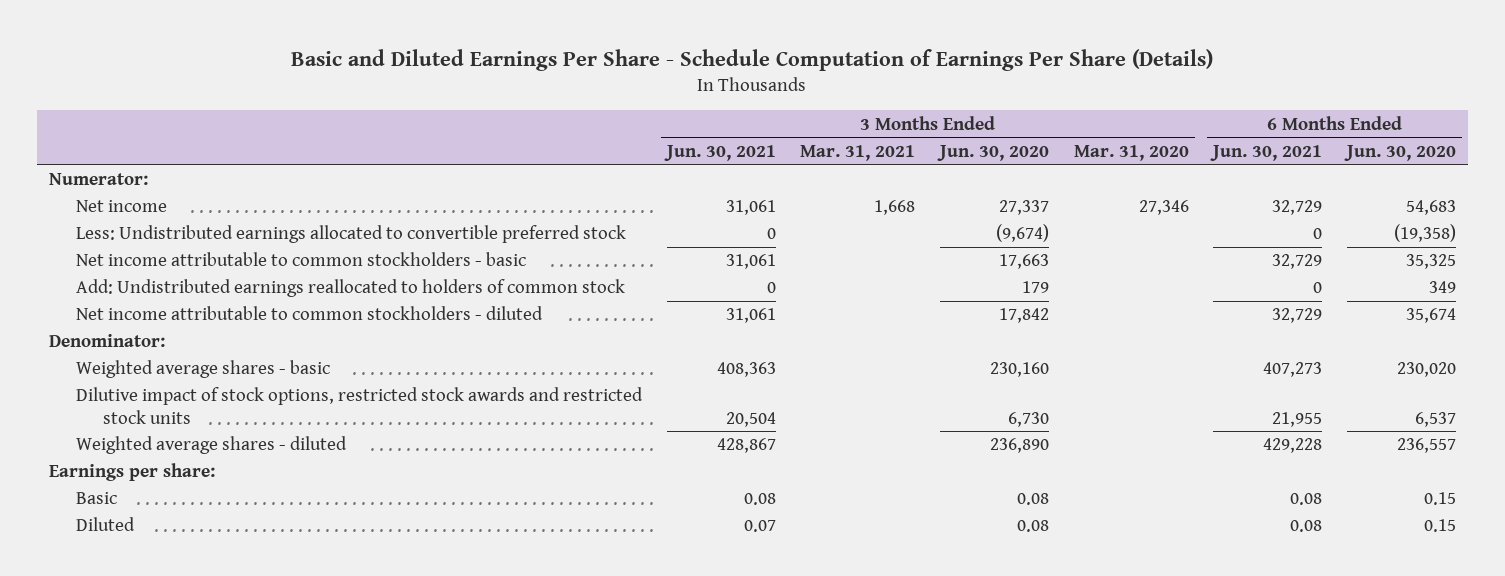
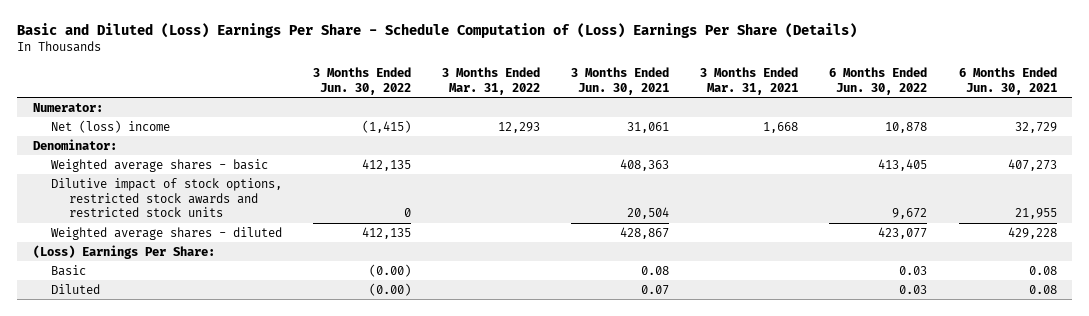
- Basic and Diluted Earnings Per Share - Schedule Computation of Earnings Per Share (Details)
+ Basic and Diluted (Loss) Earnings Per Share - Schedule Computation of (Loss) Earnings Per Share (Details)
- | 3 Months Ended Jun. 30, 2021 | 3 Months Ended Mar. 31, 2021 | 3 Months Ended Jun. 30, 2020 | 3 Months Ended Mar. 31, 2020 | 6 Months Ended Jun. 30, 2021 | 6 Months Ended Jun. 30, 2020
+ | 3 Months Ended Jun. 30, 2022 | 3 Months Ended Mar. 31, 2022 | 3 Months Ended Jun. 30, 2021 | 3 Months Ended Mar. 31, 2021 | 6 Months Ended Jun. 30, 2022 | 6 Months Ended Jun. 30, 2021
- Net income | 31,061 | 1,668 | 27,337 | 27,346 | 32,729 | 54,683
- Less: Undistributed earnings allocated to convertible preferred stock | 0 | | (9,674) | | 0 | (19,358)
- Net income attributable to common stockholders - basic | 31,061 | | 17,663 | | 32,729 | 35,325
- Add: Undistributed earnings reallocated to holders of common stock | 0 | | 179 | | 0 | 349
- Net income attributable to common stockholders - diluted | 31,061 | | 17,842 | | 32,729 | 35,674
+ Net (loss) income | (1,415) | 12,293 | 31,061 | 1,668 | 10,878 | 32,729
- Earnings per share:
+ (Loss) Earnings Per Share:

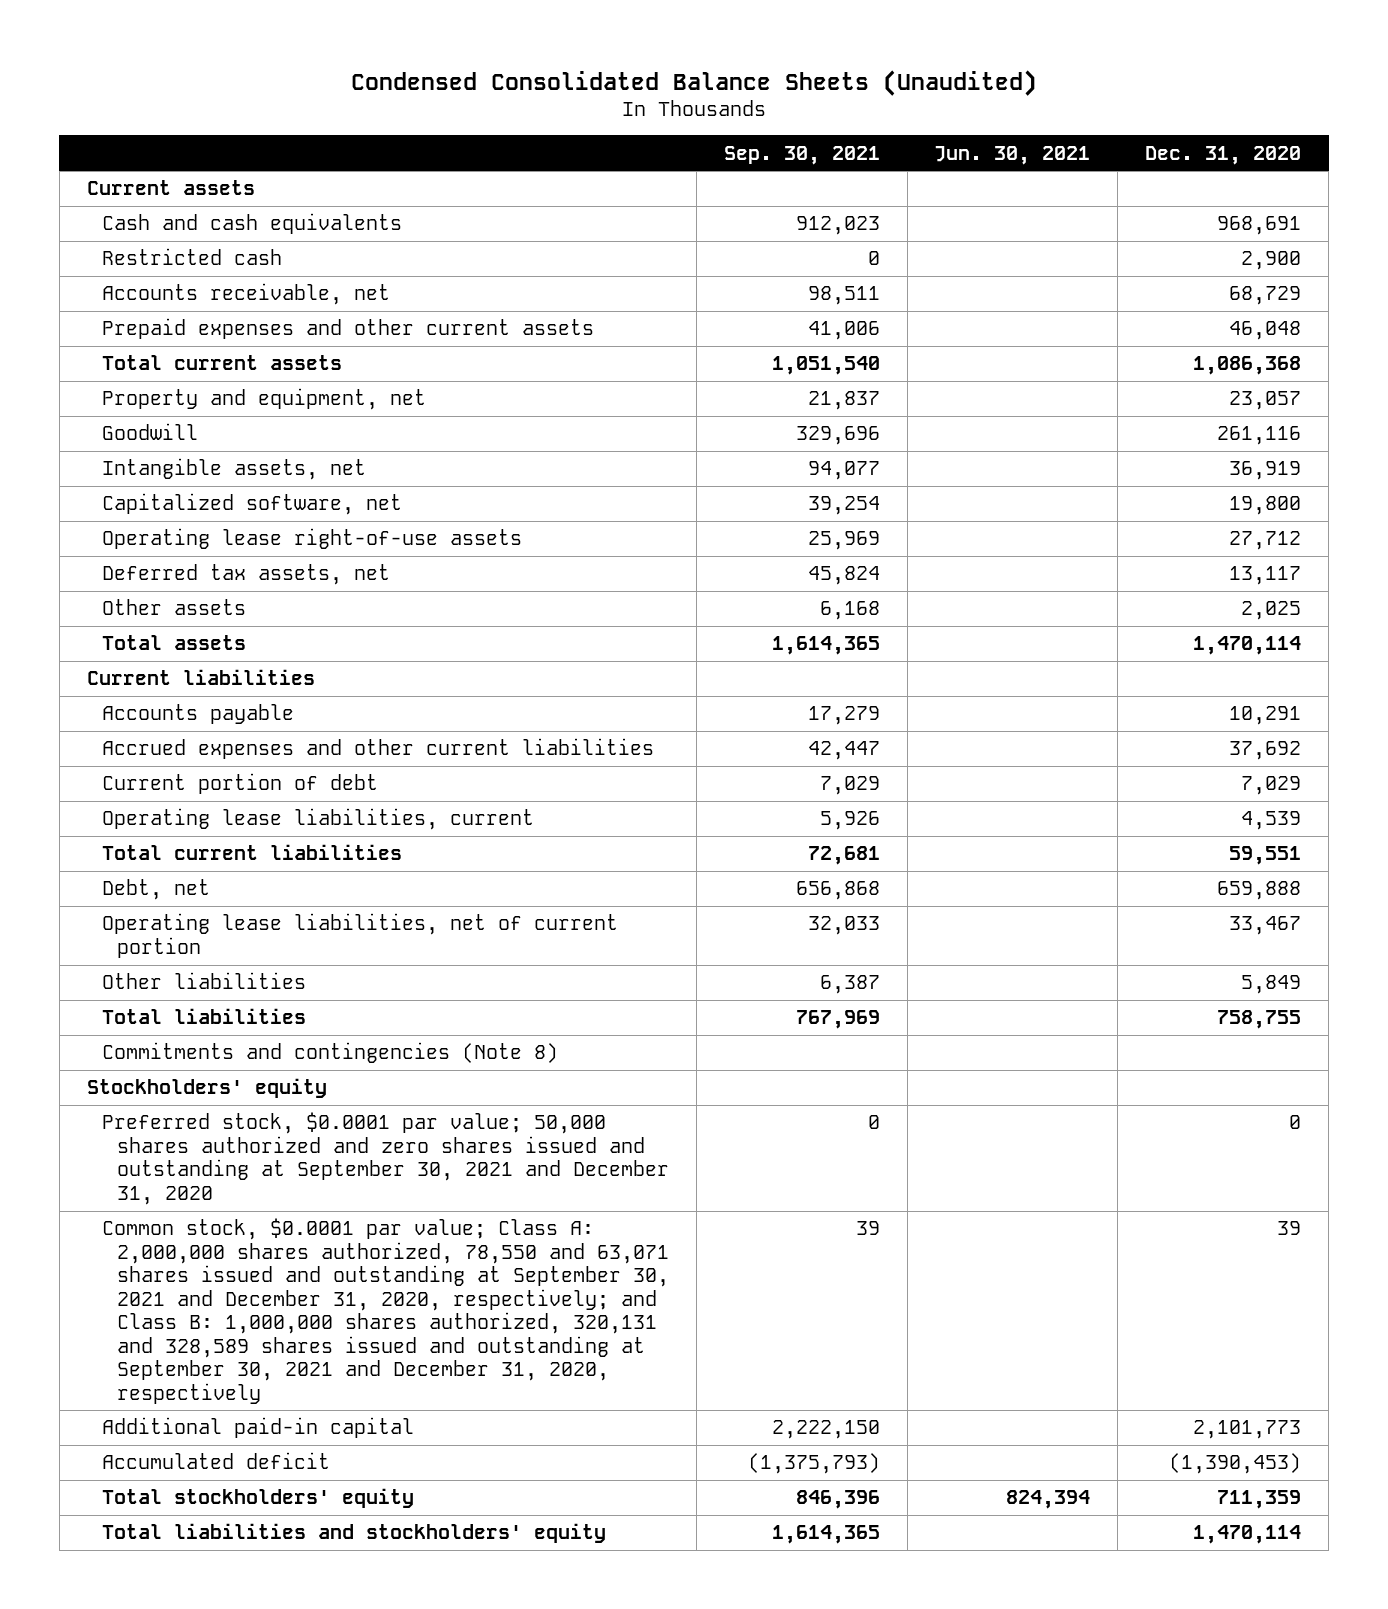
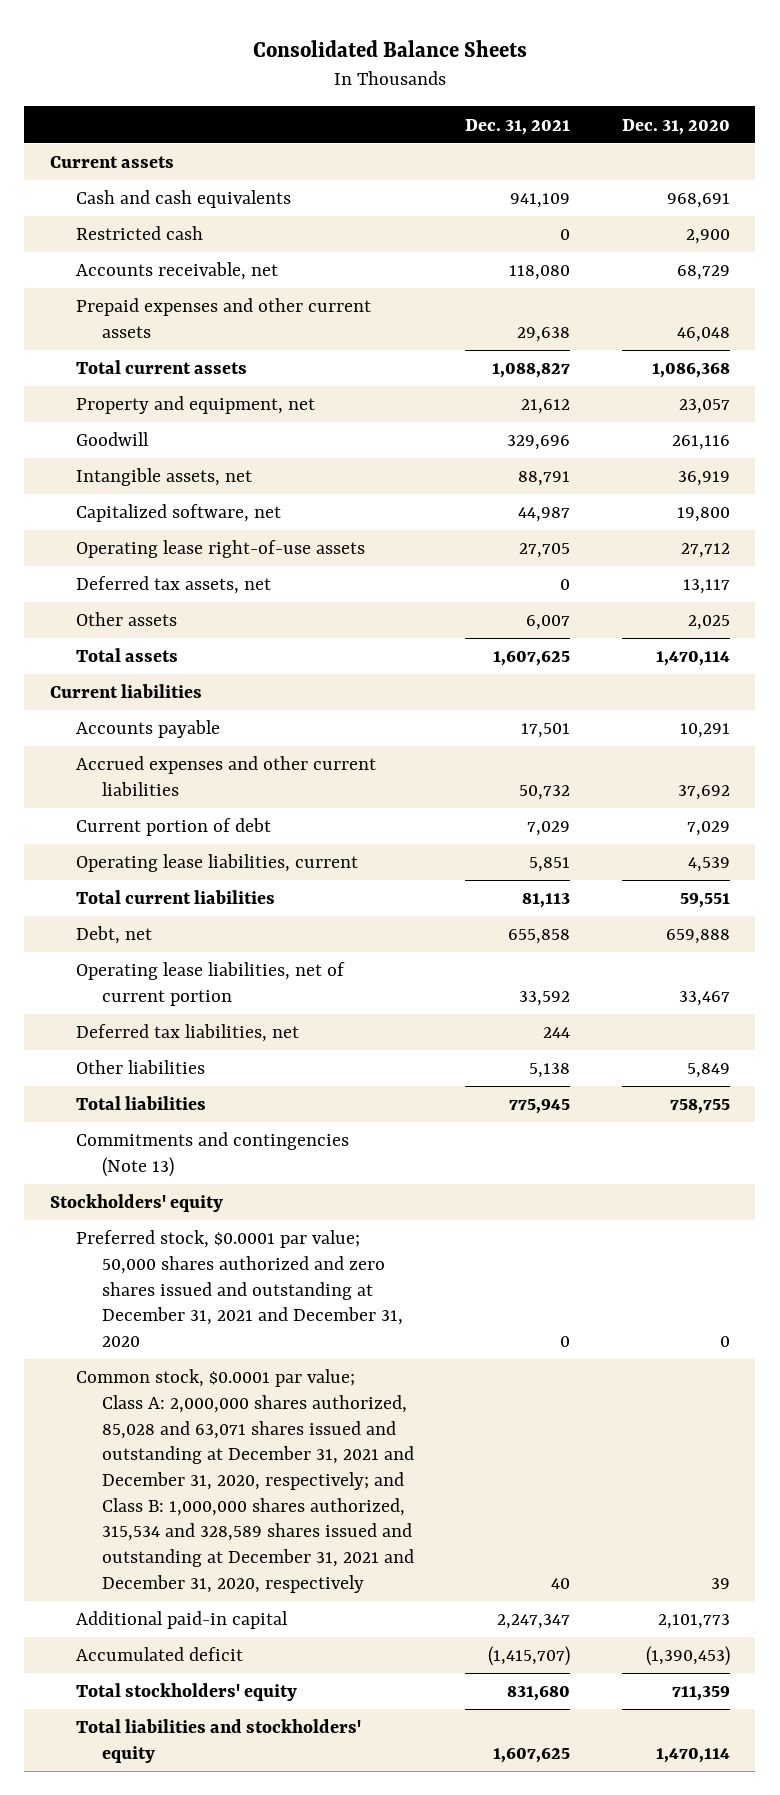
- Condensed Consolidated Balance Sheets (Unaudited)
+ Consolidated Balance Sheets
- | Sep. 30, 2021 | Jun. 30, 2021 | Dec. 31, 2020
+ | Dec. 31, 2021 | Dec. 31, 2020
+ Deferred tax liabilities, net | 244 |
- Commitments and contingencies (Note 8)
+ Commitments and contingencies (Note 13)
- Preferred stock, $0.0001 par value; 50,000 shares authorized and zero shares issued and outstanding at September 30, 2021 and December 31, 2020 | 0 | | 0
- Common stock, $0.0001 par value; Class A: 2,000,000 shares authorized, 78,550 and 63,071 shares issued and outstanding at September 30, 2021 and December 31, 2020, respectively; and Class B: 1,000,000 shares authorized, 320,131 and 328,589 shares issued and outstanding at September 30, 2021 and December 31, 2020, respectively | 39 | | 39
+ Preferred stock, $0.0001 par value; 50,000 shares authorized and zero shares issued and outstanding at December 31, 2021 and December 31, 2020 | 0 | 0
+ Common stock, $0.0001 par value; Class A: 2,000,000 shares authorized, 85,028 and 63,071 shares issued and outstanding at December 31, 2021 and December 31, 2020, respectively; and Class B: 1,000,000 shares authorized, 315,534 and 328,589 shares issued and outstanding at December 31, 2021 and December 31, 2020, respectively | 40 | 39

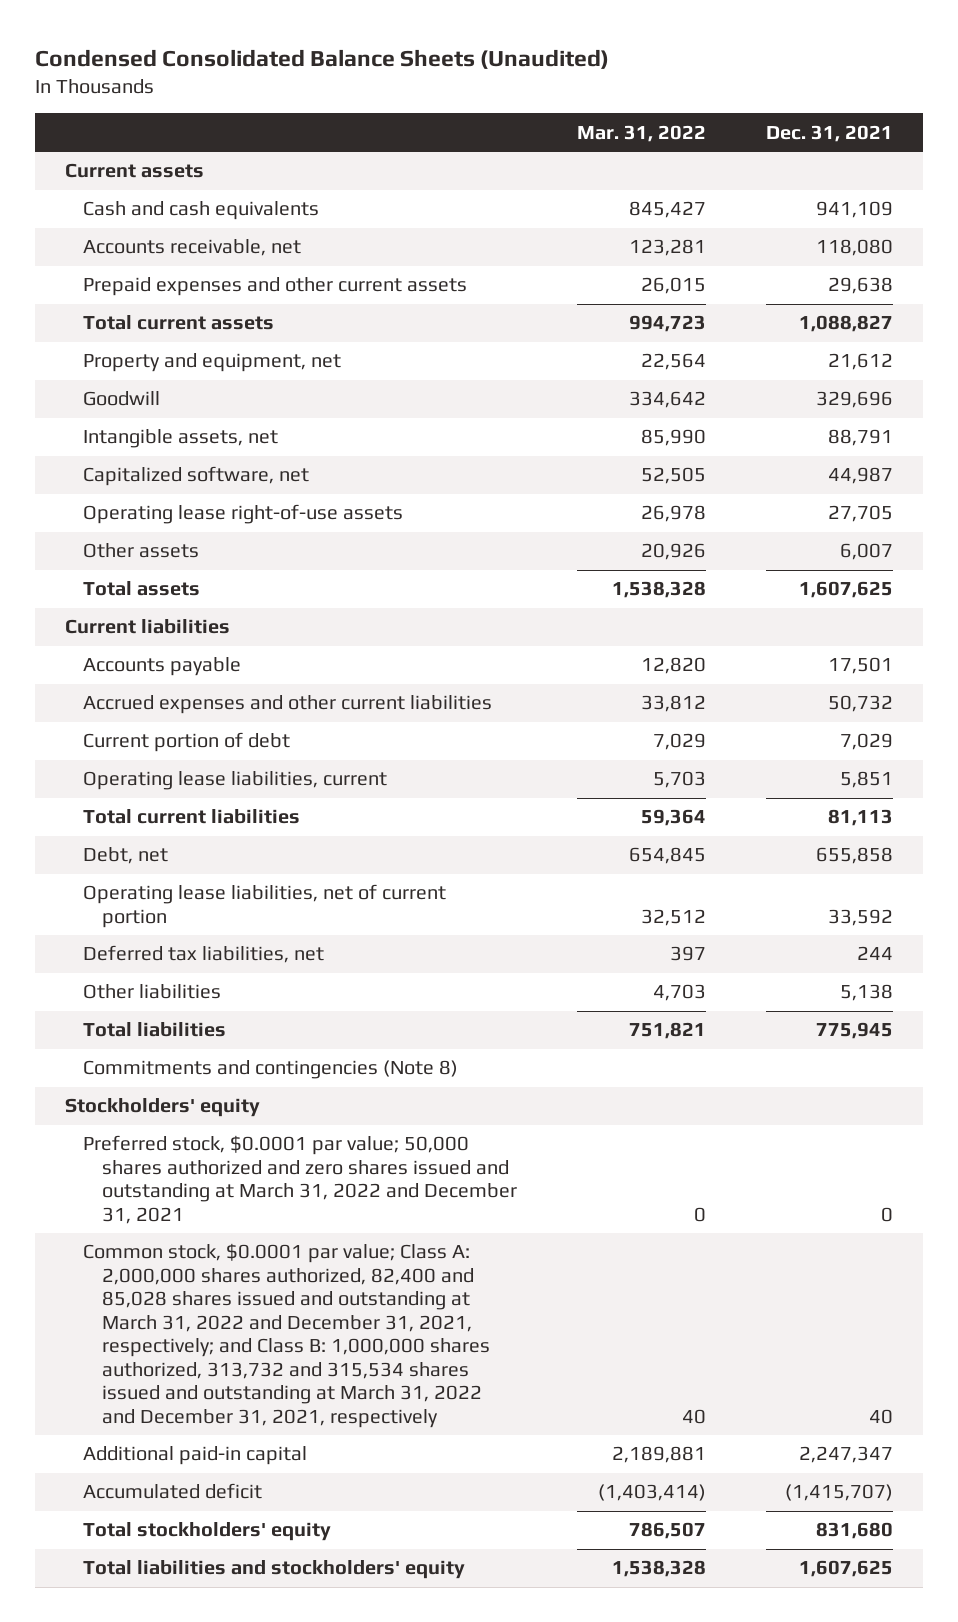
- Consolidated Balance Sheets
+ Condensed Consolidated Balance Sheets (Unaudited)
- | Dec. 31, 2021 | Dec. 31, 2020
+ | Mar. 31, 2022 | Dec. 31, 2021
- Restricted cash | 0 | 2,900
- Deferred tax assets, net | 0 | 13,117
- Commitments and contingencies (Note 13)
+ Commitments and contingencies (Note 8)
- Preferred stock, $0.0001 par value; 50,000 shares authorized and zero shares issued and outstanding at December 31, 2021 and December 31, 2020 | 0 | 0
- Common stock, $0.0001 par value; Class A: 2,000,000 shares authorized, 85,028 and 63,071 shares issued and outstanding at December 31, 2021 and December 31, 2020, respectively; and Class B: 1,000,000 shares authorized, 315,534 and 328,589 shares issued and outstanding at December 31, 2021 and December 31, 2020, respectively | 40 | 39
+ Preferred stock, $0.0001 par value; 50,000 shares authorized and zero shares issued and outstanding at March 31, 2022 and December 31, 2021 | 0 | 0
+ Common stock, $0.0001 par value; Class A: 2,000,000 shares authorized, 82,400 and 85,028 shares issued and outstanding at March 31, 2022 and December 31, 2021, respectively; and Class B: 1,000,000 shares authorized, 313,732 and 315,534 shares issued and outstanding at March 31, 2022 and December 31, 2021, respectively | 40 | 40

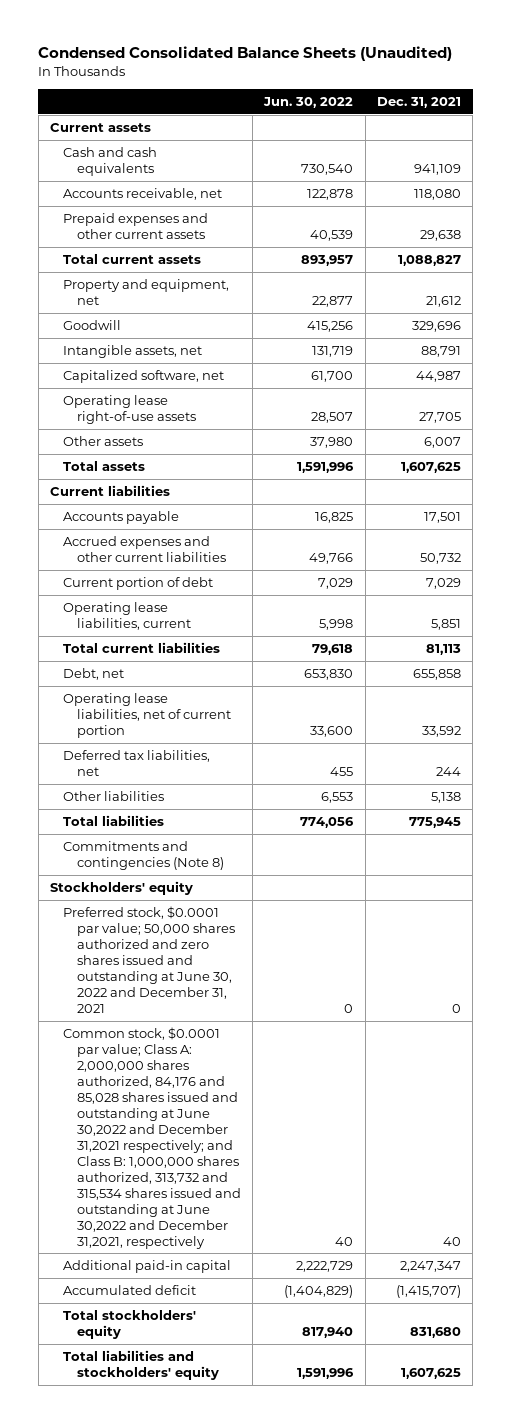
- | Mar. 31, 2022 | Dec. 31, 2021
+ | Jun. 30, 2022 | Dec. 31, 2021
- Preferred stock, $0.0001 par value; 50,000 shares authorized and zero shares issued and outstanding at March 31, 2022 and December 31, 2021 | 0 | 0
- Common stock, $0.0001 par value; Class A: 2,000,000 shares authorized, 82,400 and 85,028 shares issued and outstanding at March 31, 2022 and December 31, 2021, respectively; and Class B: 1,000,000 shares authorized, 313,732 and 315,534 shares issued and outstanding at March 31, 2022 and December 31, 2021, respectively | 40 | 40
+ Preferred stock, $0.0001 par value; 50,000 shares authorized and zero shares issued and outstanding at June 30, 2022 and December 31, 2021 | 0 | 0
+ Common stock, $0.0001 par value; Class A: 2,000,000 shares authorized, 84,176 and 85,028 shares issued and outstanding at June 30,2022 and December 31,2021 respectively; and Class B: 1,000,000 shares authorized, 313,732 and 315,534 shares issued and outstanding at June 30,2022 and December 31,2021, respectively | 40 | 40

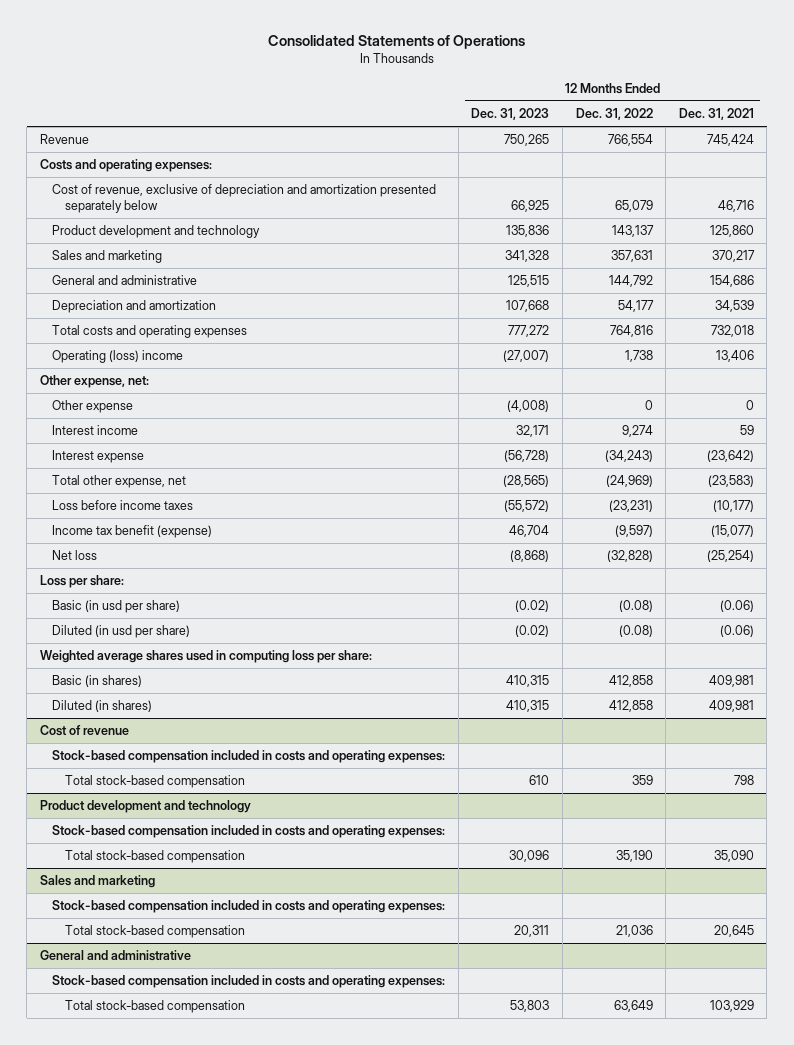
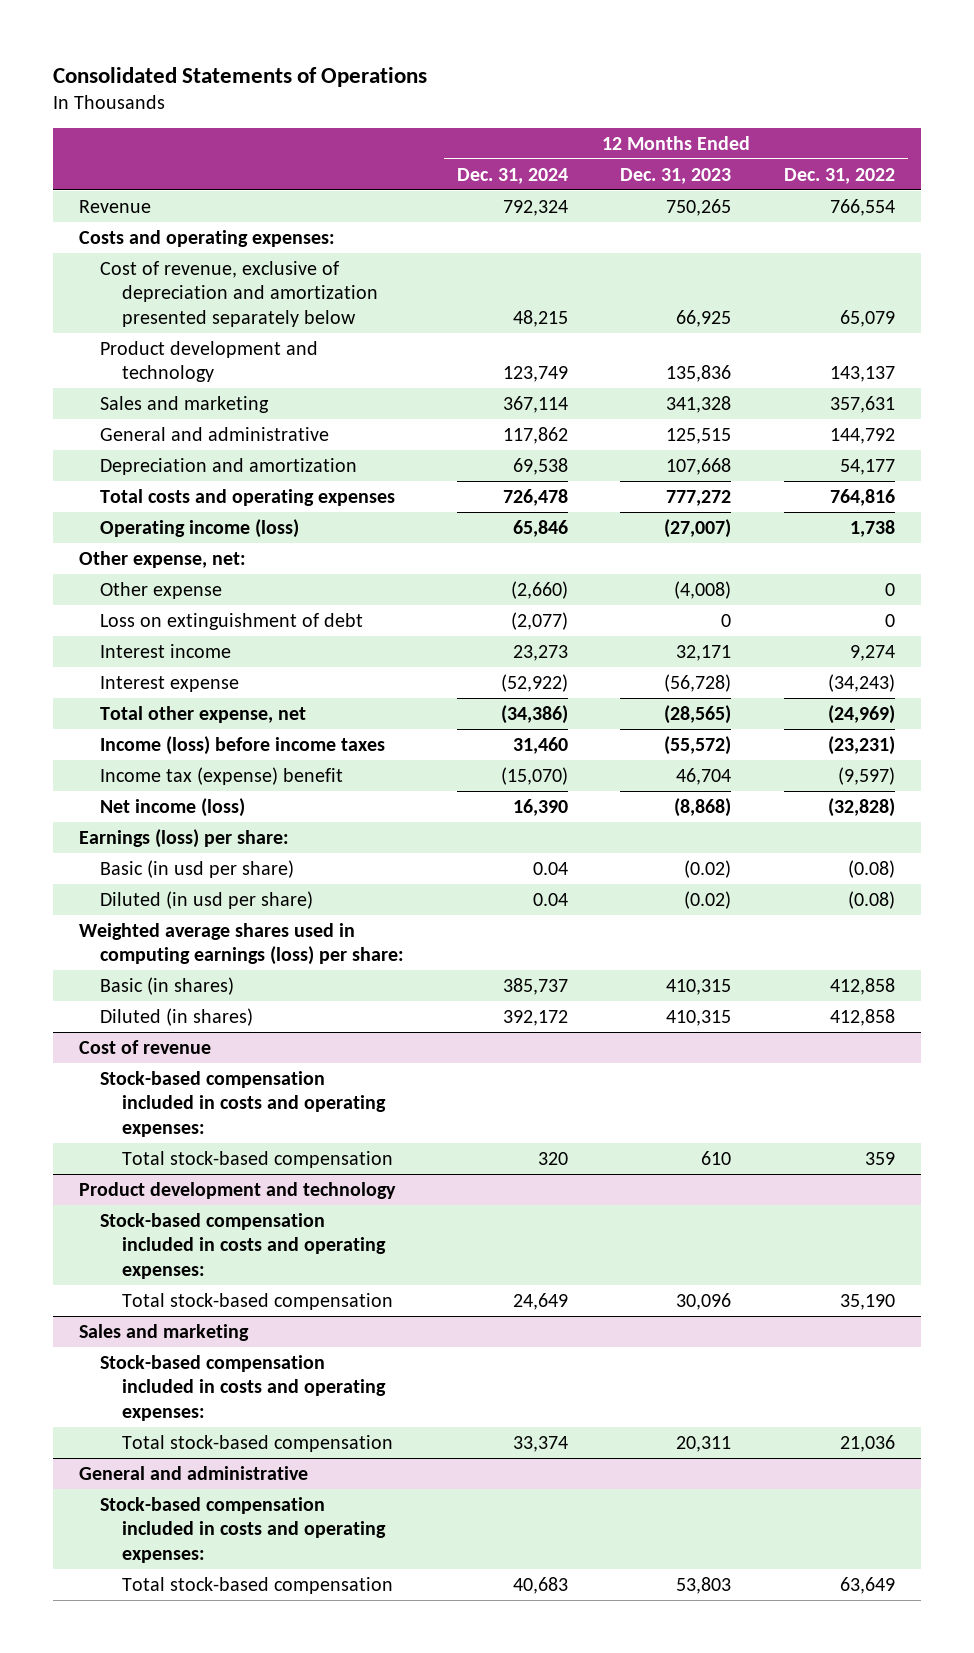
- | 12 Months Ended Dec. 31, 2023 | 12 Months Ended Dec. 31, 2022 | 12 Months Ended Dec. 31, 2021
+ | 12 Months Ended Dec. 31, 2024 | 12 Months Ended Dec. 31, 2023 | 12 Months Ended Dec. 31, 2022
- Operating (loss) income | (27,007) | 1,738 | 13,406
+ Operating income (loss) | 65,846 | (27,007) | 1,738
+ Loss on extinguishment of debt | (2,077) | 0 | 0
- Loss before income taxes | (55,572) | (23,231) | (10,177)
- Income tax benefit (expense) | 46,704 | (9,597) | (15,077)
- Net loss | (8,868) | (32,828) | (25,254)
- Loss per share:
+ Income (loss) before income taxes | 31,460 | (55,572) | (23,231)
+ Income tax (expense) benefit | (15,070) | 46,704 | (9,597)
+ Net income (loss) | 16,390 | (8,868) | (32,828)
+ Earnings (loss) per share:
- Weighted average shares used in computing loss per share:
+ Weighted average shares used in computing earnings (loss) per share:

